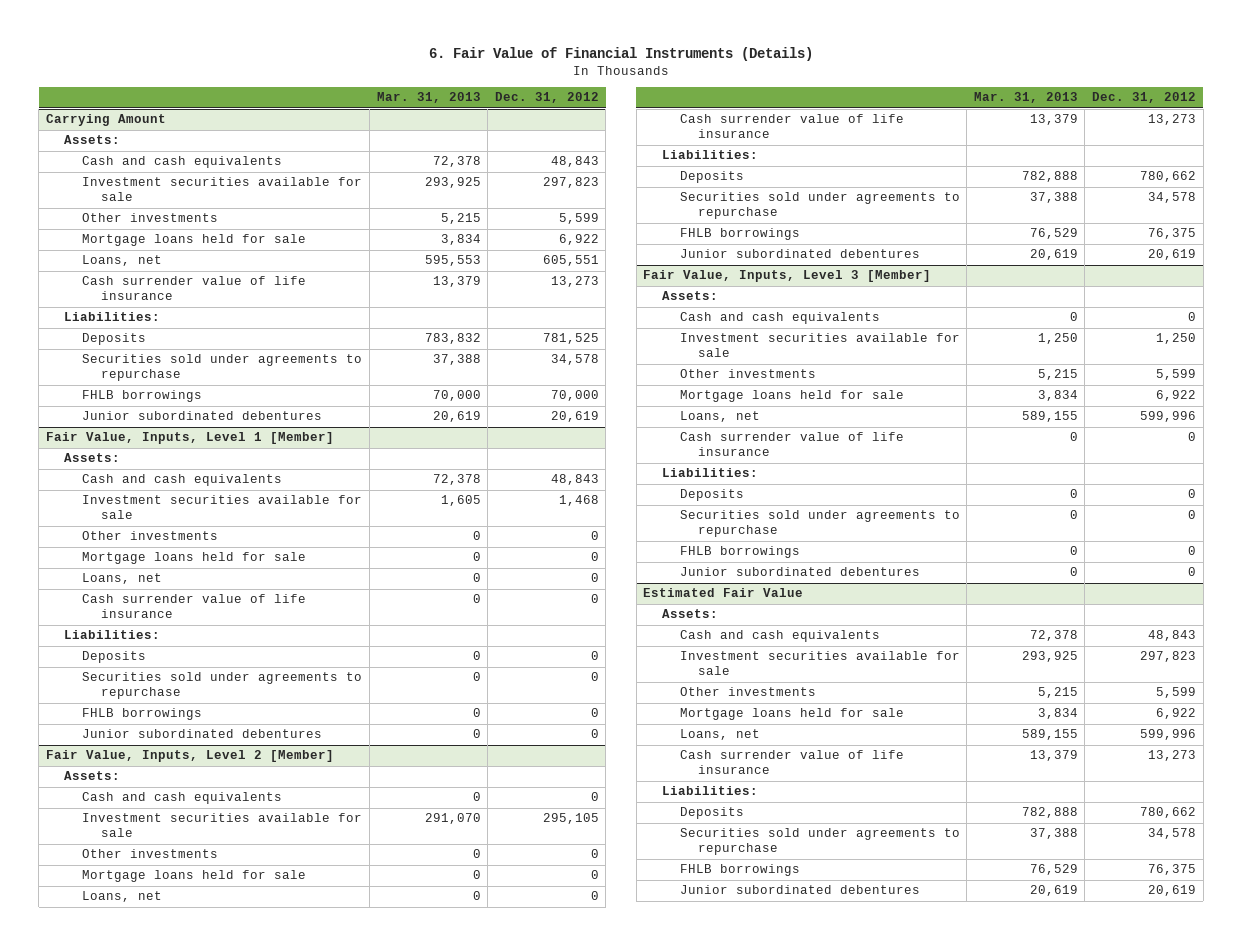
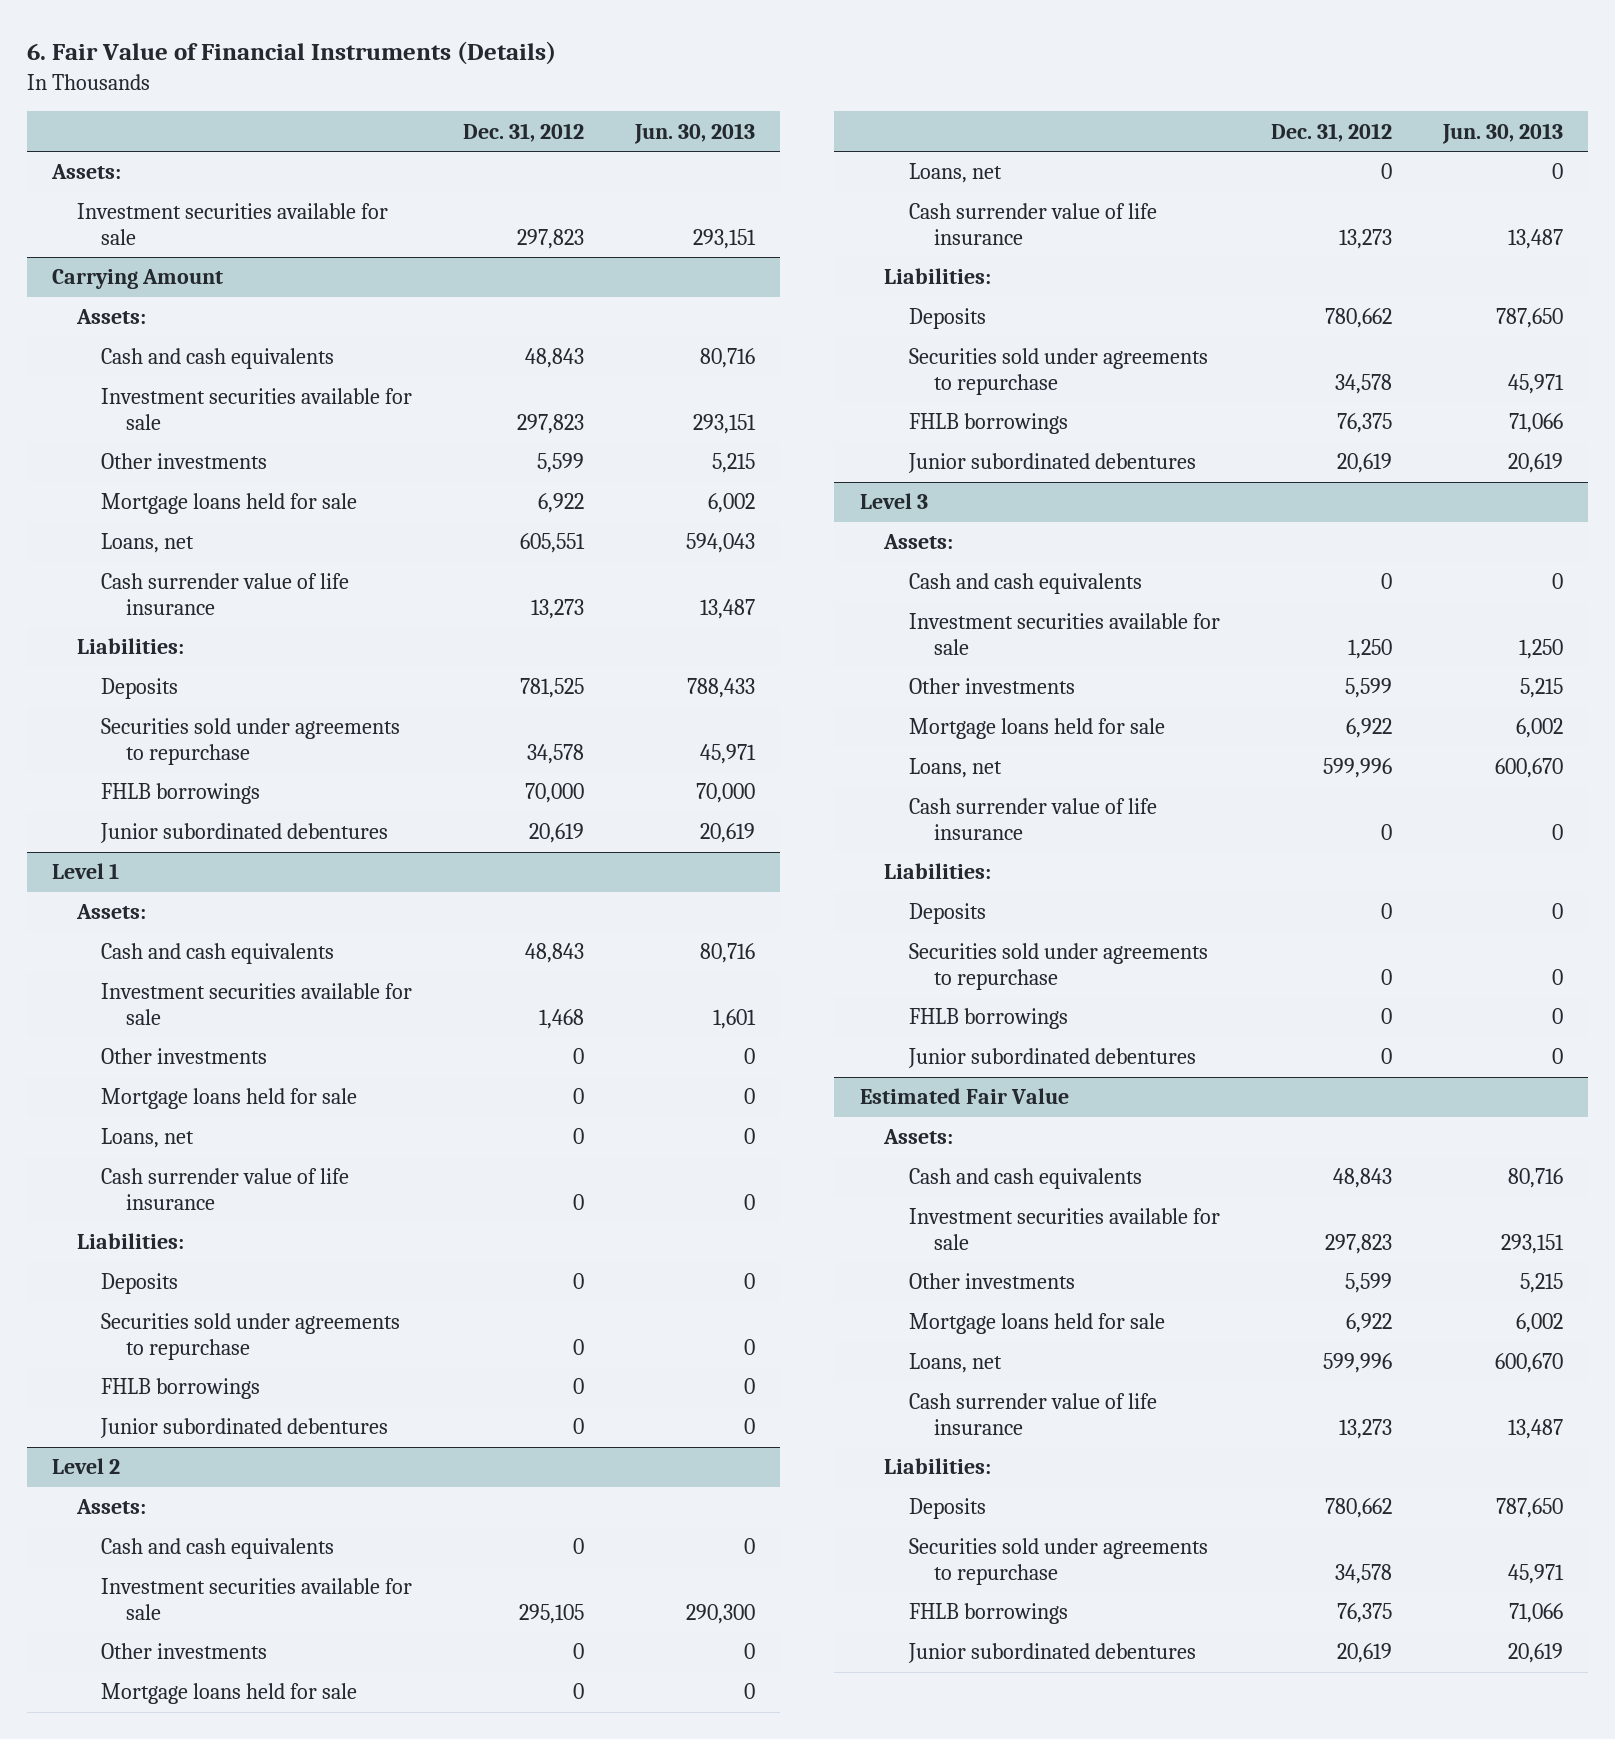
- | Mar. 31, 2013 | Dec. 31, 2012
+ | Dec. 31, 2012 | Jun. 30, 2013
+ Assets:
+ Investment securities available for sale | 297,823 | 293,151
- Fair Value, Inputs, Level 1 [Member]
+ Level 1
- Fair Value, Inputs, Level 2 [Member]
+ Level 2
- Fair Value, Inputs, Level 3 [Member]
+ Level 3

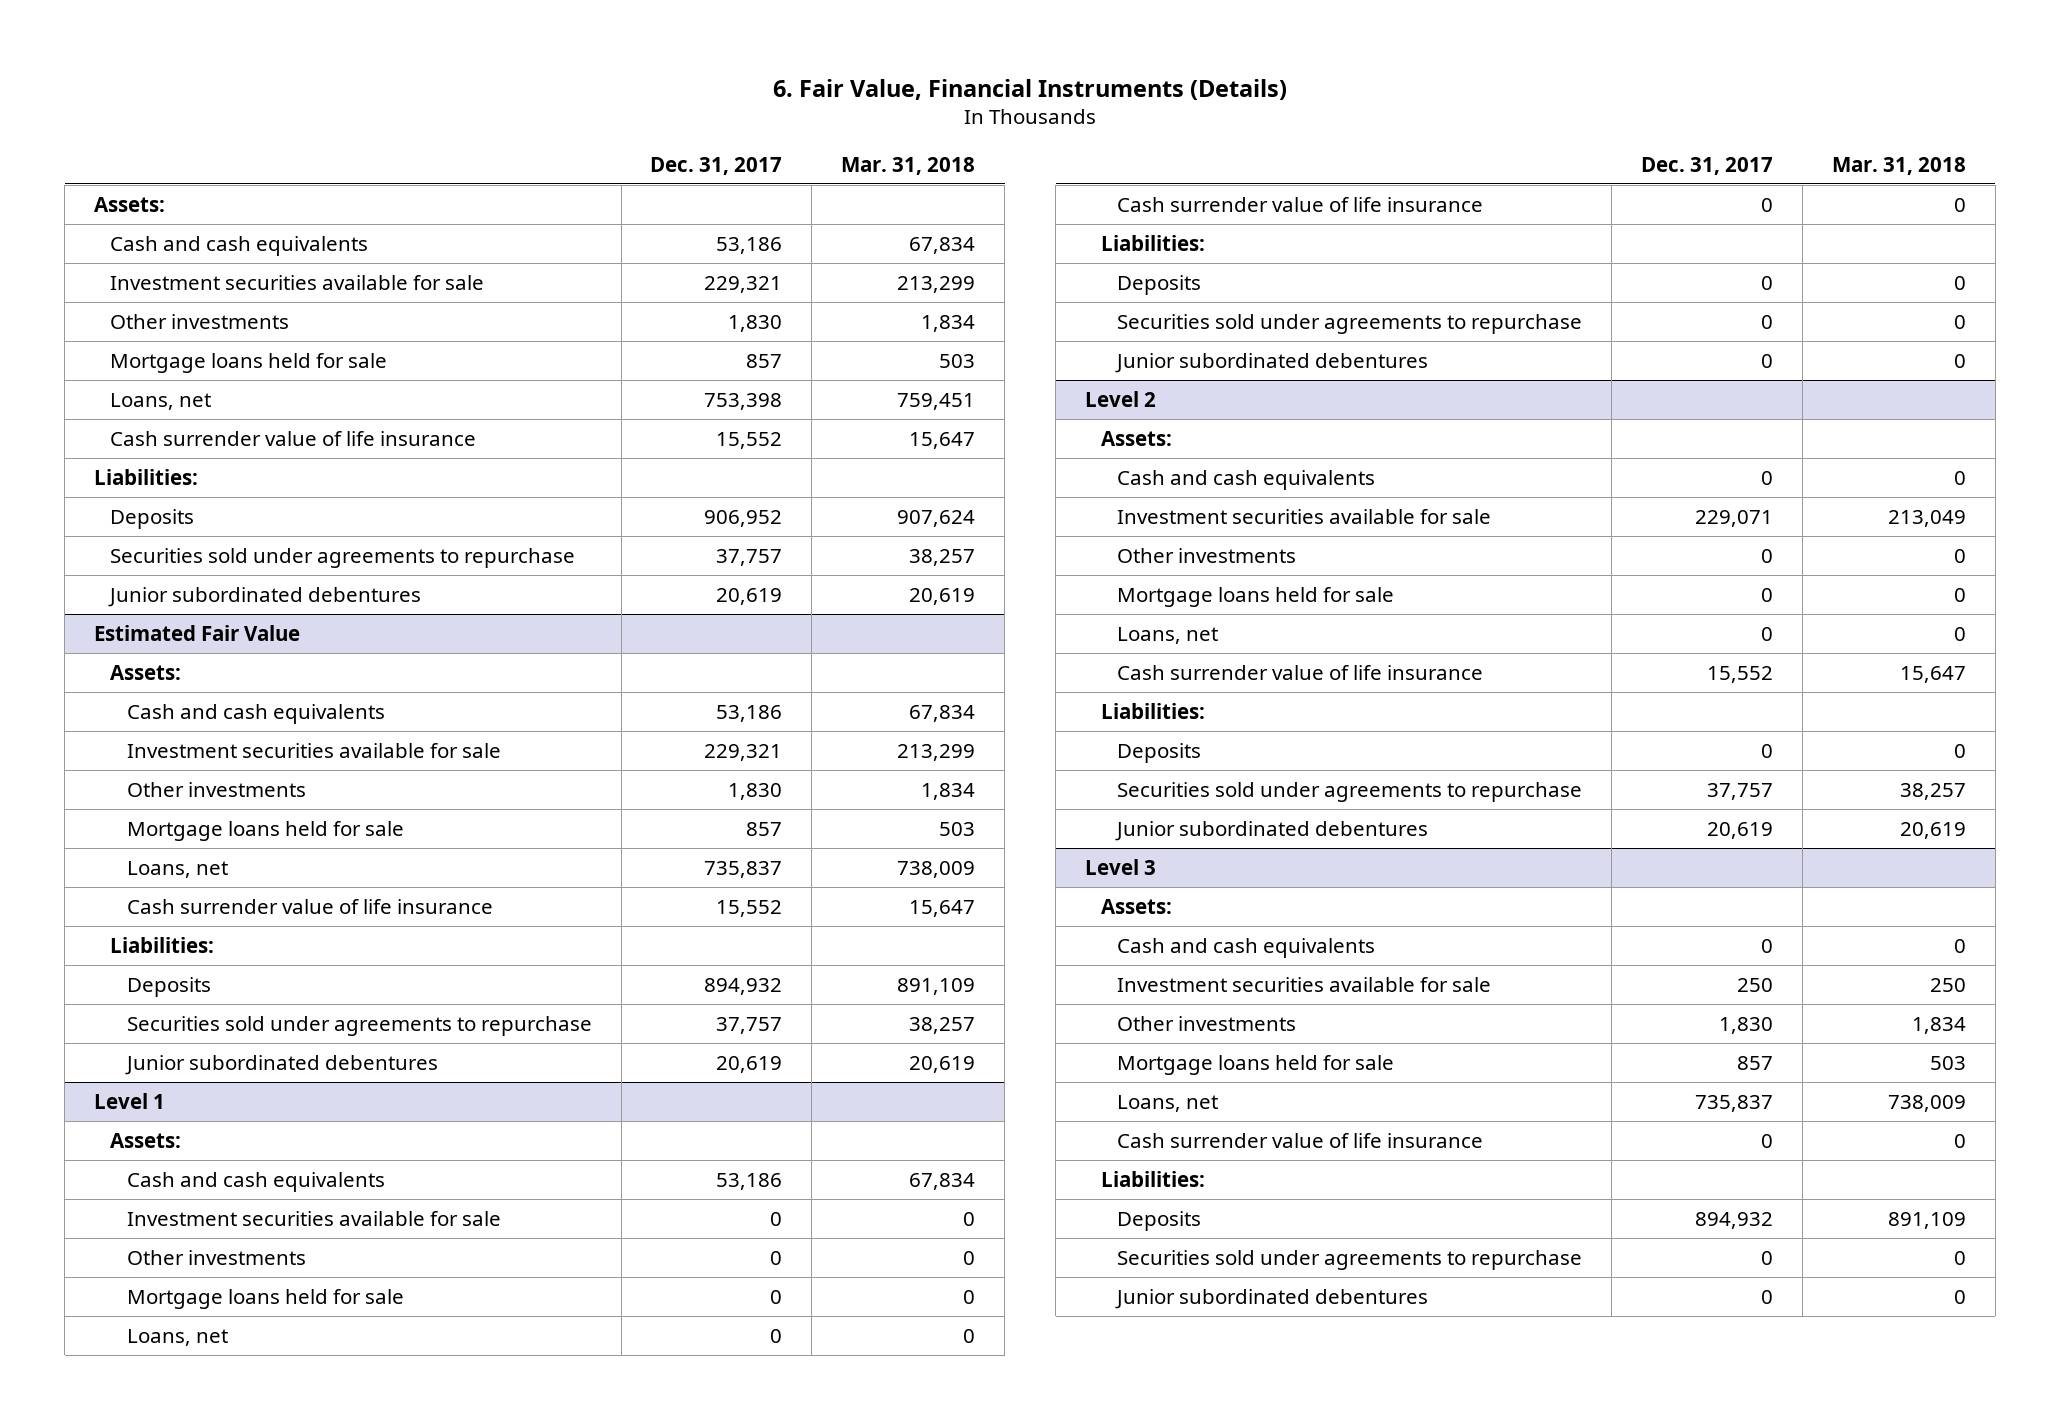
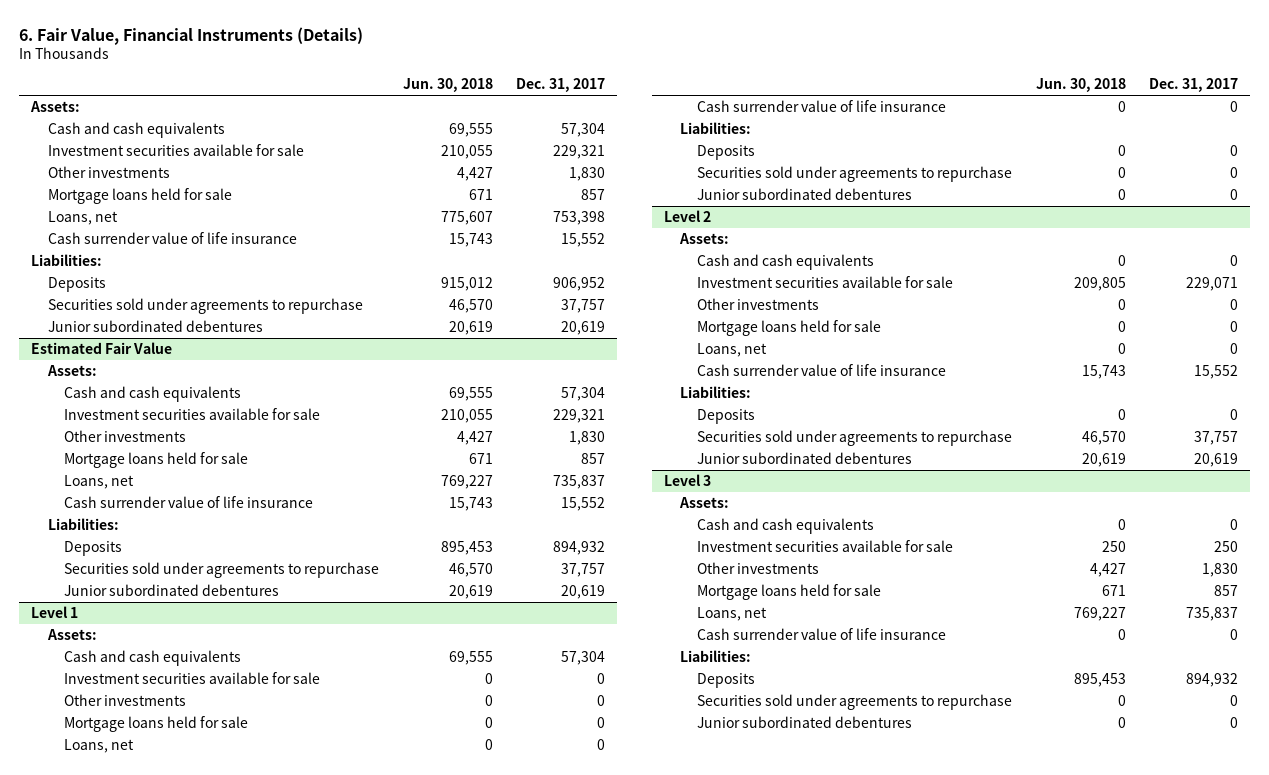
- | Dec. 31, 2017 | Mar. 31, 2018
+ | Jun. 30, 2018 | Dec. 31, 2017
- Cash and cash equivalents | 53,186 | 67,834
+ Cash and cash equivalents | 69,555 | 57,304
@ Estimated Fair Value
- Cash and cash equivalents | 53,186 | 67,834
+ Cash and cash equivalents | 69,555 | 57,304
@ Level 1
- Cash and cash equivalents | 53,186 | 67,834
+ Cash and cash equivalents | 69,555 | 57,304

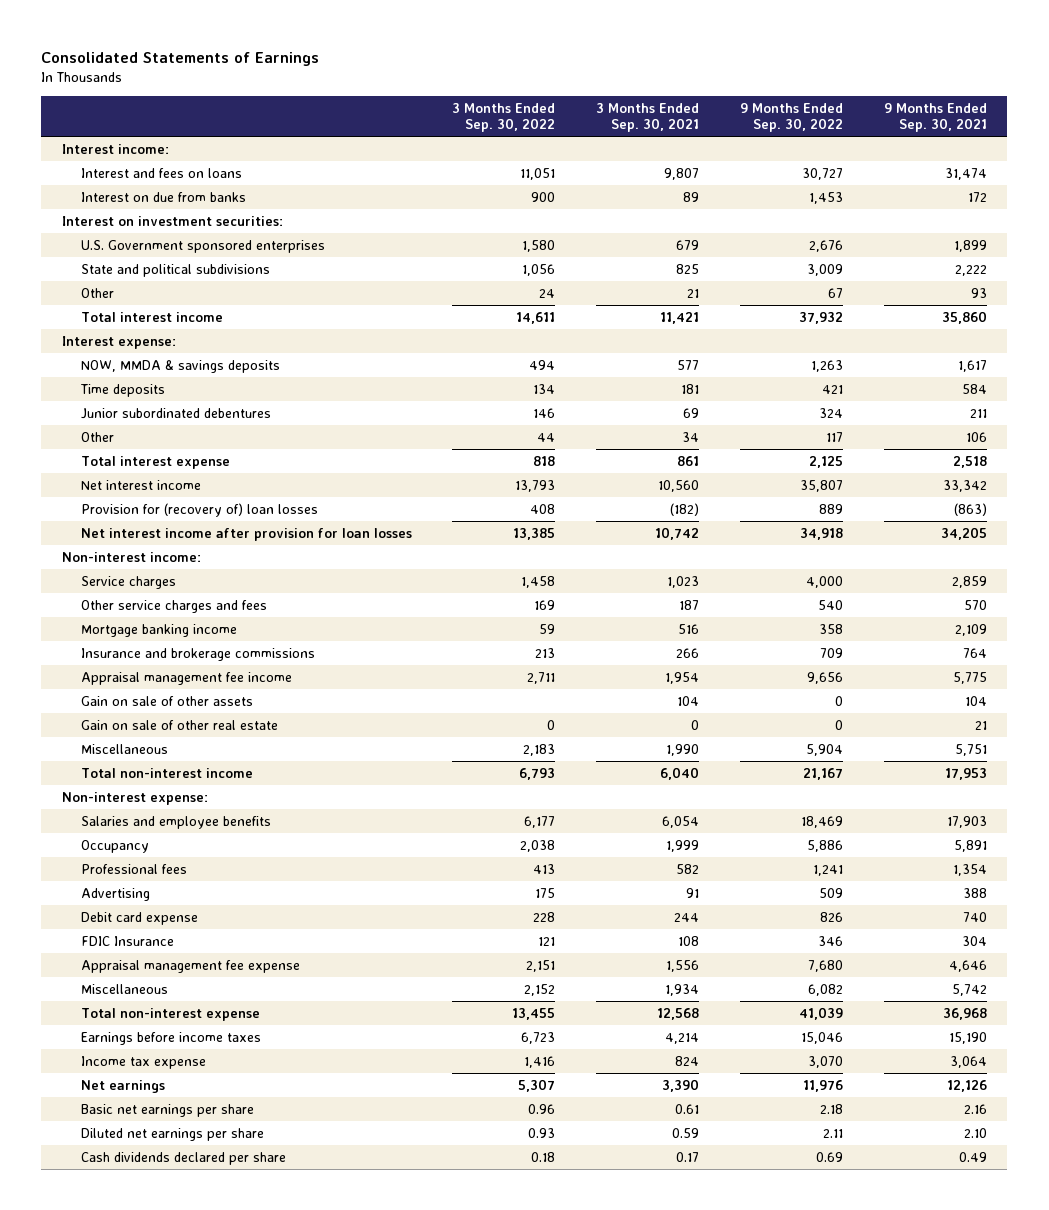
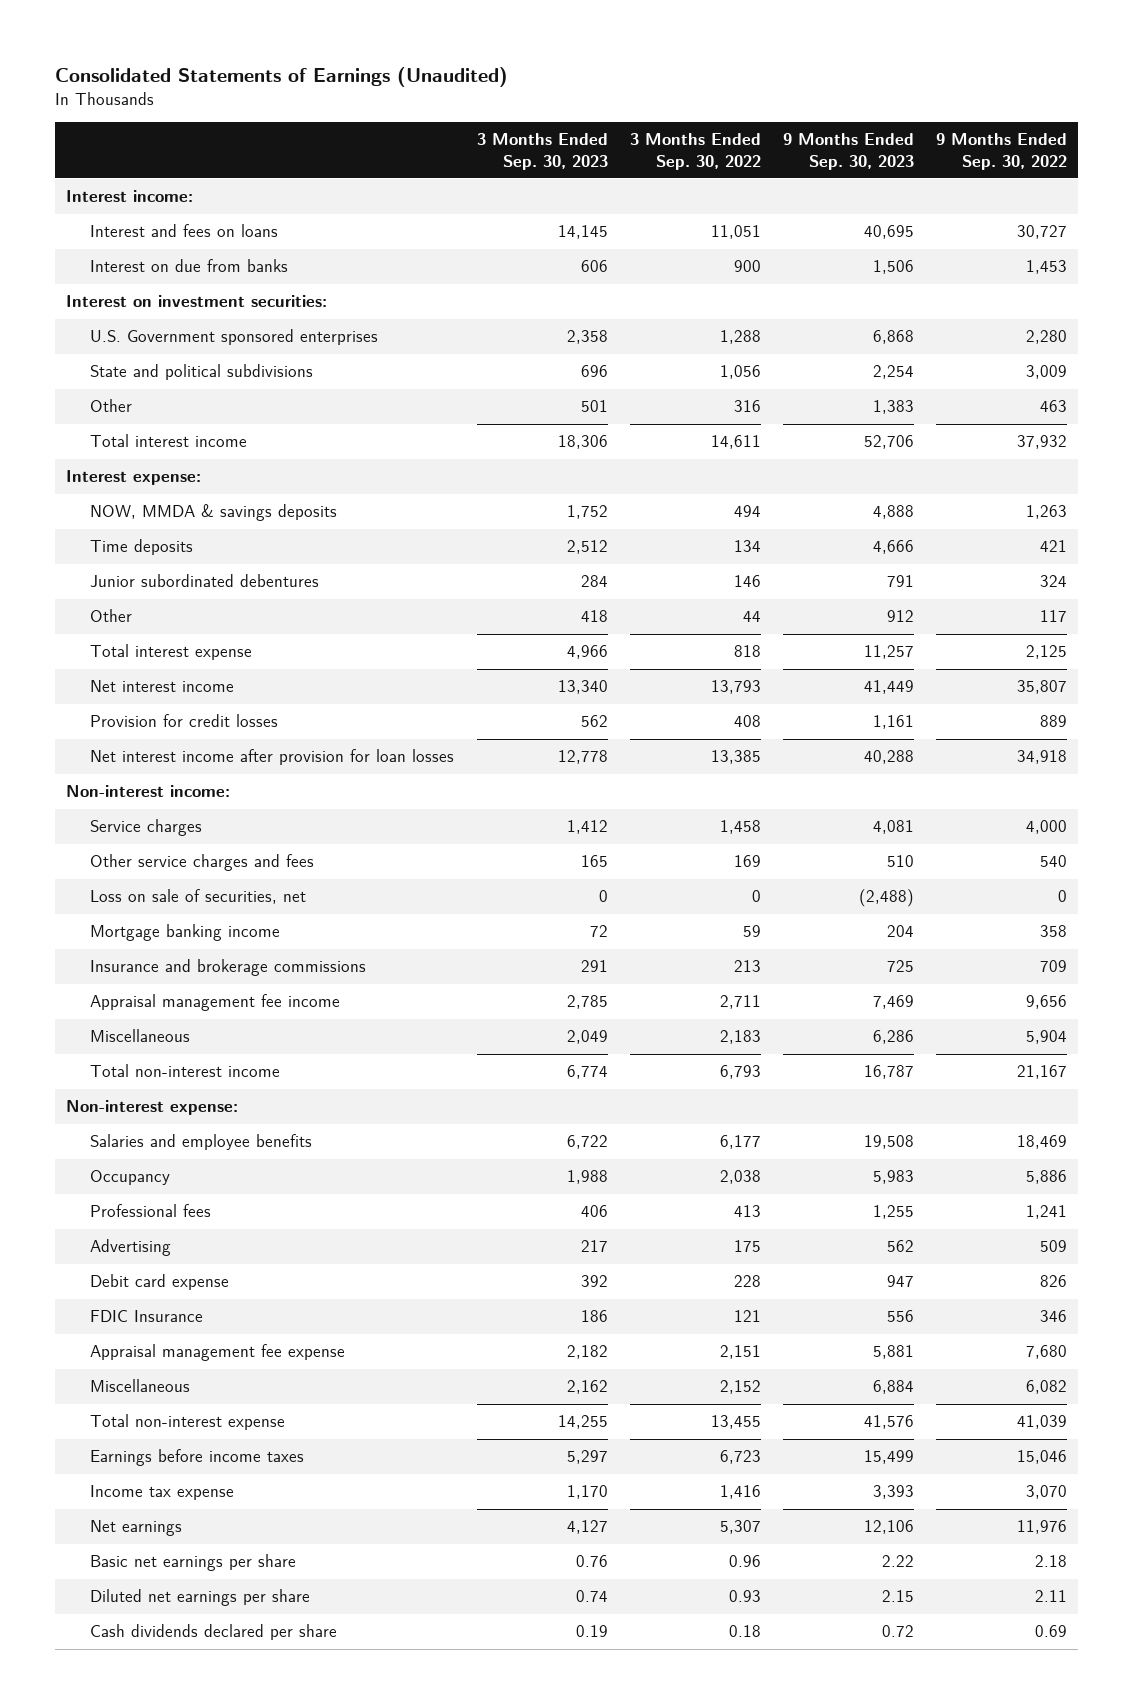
- Consolidated Statements of Earnings
+ Consolidated Statements of Earnings (Unaudited)
- | 3 Months Ended Sep. 30, 2022 | 3 Months Ended Sep. 30, 2021 | 9 Months Ended Sep. 30, 2022 | 9 Months Ended Sep. 30, 2021
+ | 3 Months Ended Sep. 30, 2023 | 3 Months Ended Sep. 30, 2022 | 9 Months Ended Sep. 30, 2023 | 9 Months Ended Sep. 30, 2022
- U.S. Government sponsored enterprises | 1,580 | 679 | 2,676 | 1,899
+ U.S. Government sponsored enterprises | 2,358 | 1,288 | 6,868 | 2,280
- Other | 24 | 21 | 67 | 93
+ Other | 501 | 316 | 1,383 | 463
- Provision for (recovery of) loan losses | 408 | (182) | 889 | (863)
+ Provision for credit losses | 562 | 408 | 1,161 | 889
+ Loss on sale of securities, net | 0 | 0 | (2,488) | 0
- Gain on sale of other assets | | 104 | 0 | 104
- Gain on sale of other real estate | 0 | 0 | 0 | 21

